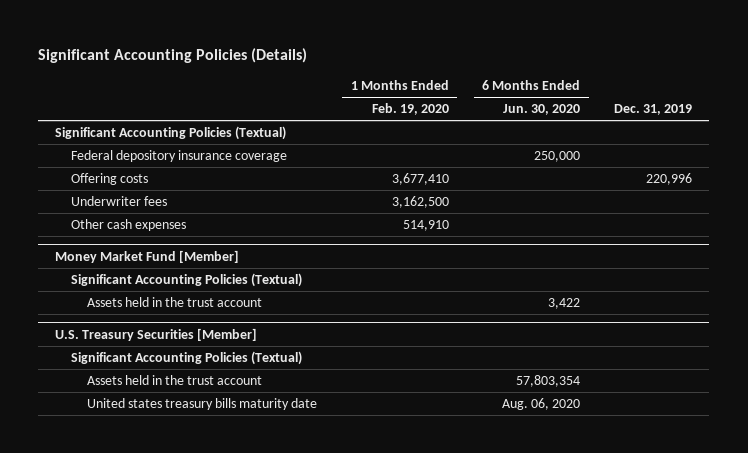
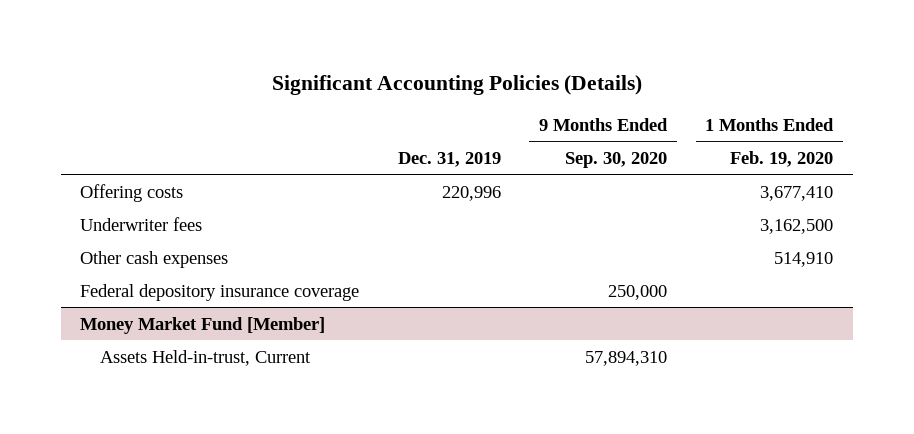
- | 1 Months Ended Feb. 19, 2020 | 6 Months Ended Jun. 30, 2020 | Dec. 31, 2019
+ | Dec. 31, 2019 | 9 Months Ended Sep. 30, 2020 | 1 Months Ended Feb. 19, 2020
- Significant Accounting Policies (Textual)
moved down: Federal depository insurance coverage | | 250,000 |
@ Money Market Fund [Member]
- Significant Accounting Policies (Textual)
- Assets held in the trust account | | 3,422 |
- U.S. Treasury Securities [Member]
- Significant Accounting Policies (Textual)
- Assets held in the trust account | | 57,803,354 |
- United states treasury bills maturity date | | Aug. 06, 2020 |
@ Money Market Fund [Member]
+ Assets Held-in-trust, Current | | 57,894,310 |

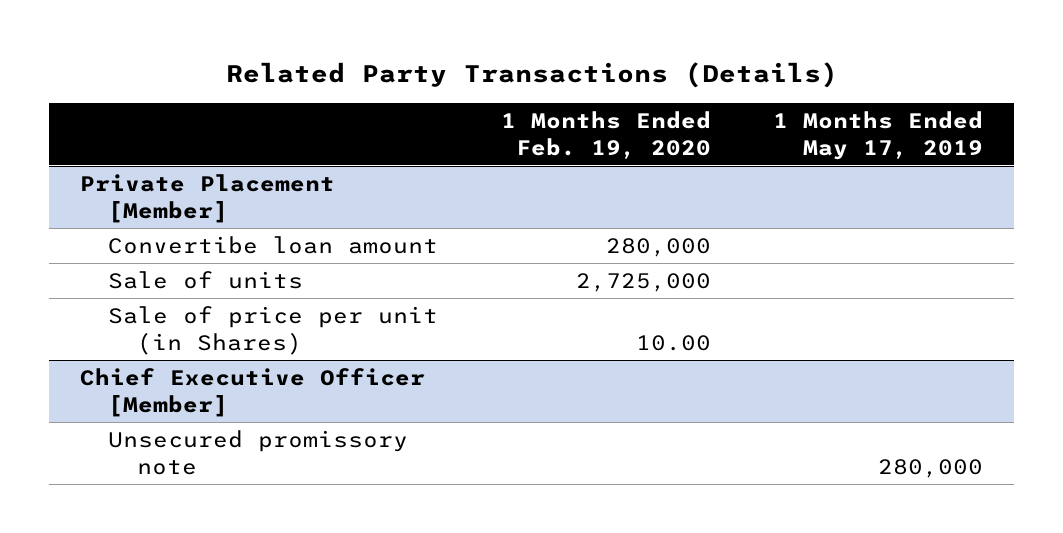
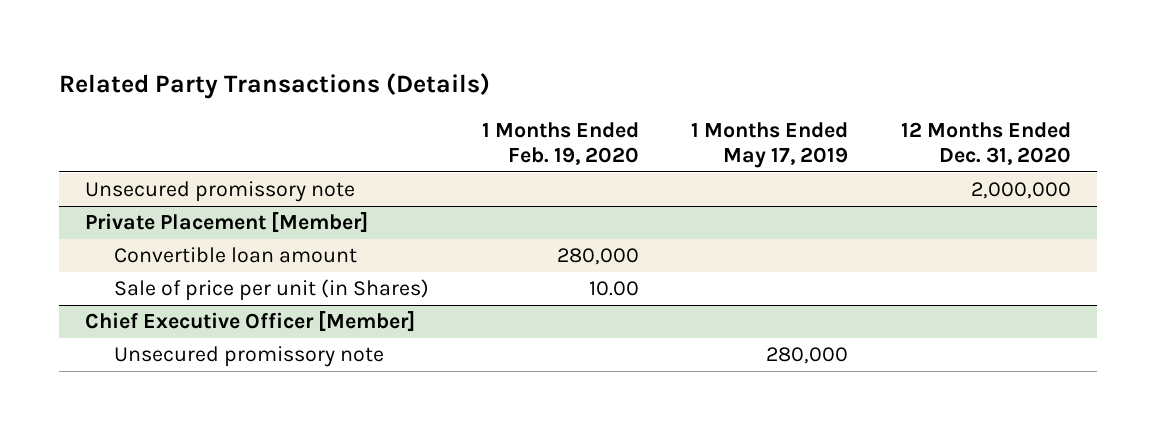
- | 1 Months Ended Feb. 19, 2020 | 1 Months Ended May 17, 2019
+ | 1 Months Ended Feb. 19, 2020 | 1 Months Ended May 17, 2019 | 12 Months Ended Dec. 31, 2020
+ Unsecured promissory note | | | 2,000,000
@ Private Placement [Member]
- Convertibe loan amount | 280,000 |
- Sale of units | 2,725,000 |
+ Convertible loan amount | 280,000 | |

